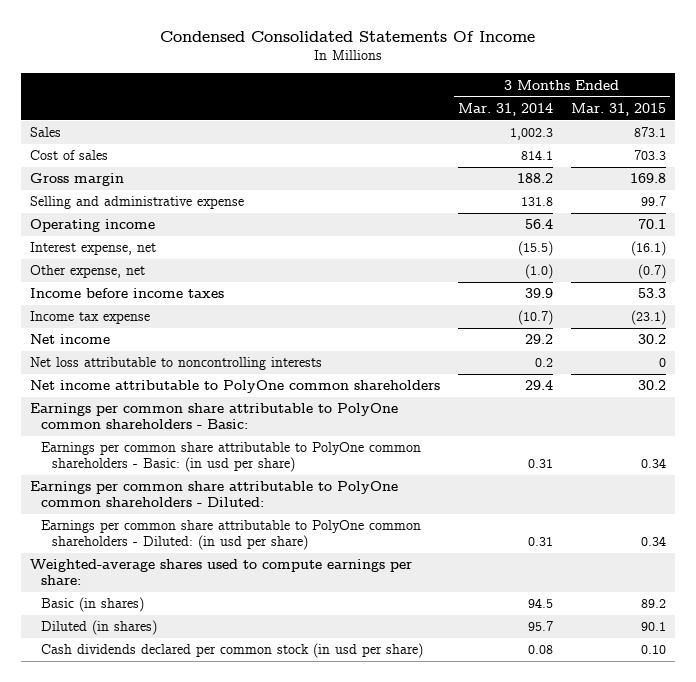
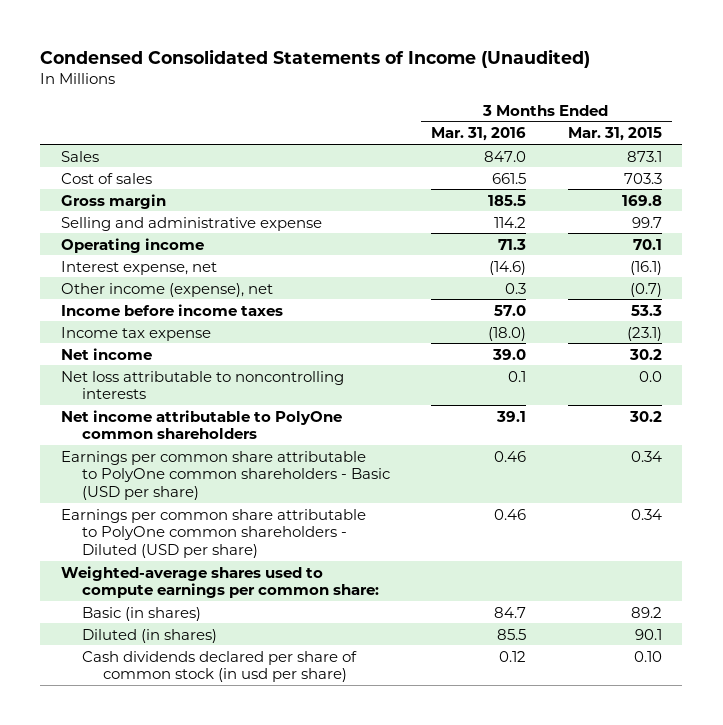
- Condensed Consolidated Statements Of Income
+ Condensed Consolidated Statements of Income (Unaudited)
- | 3 Months Ended Mar. 31, 2014 | 3 Months Ended Mar. 31, 2015
+ | 3 Months Ended Mar. 31, 2016 | 3 Months Ended Mar. 31, 2015
- Other expense, net | (1.0) | (0.7)
+ Other income (expense), net | 0.3 | (0.7)
- Net loss attributable to noncontrolling interests | 0.2 | 0
+ Net loss attributable to noncontrolling interests | 0.1 | 0.0
- Earnings per common share attributable to PolyOne common shareholders - Basic:
- Earnings per common share attributable to PolyOne common shareholders - Basic: (in usd per share) | 0.31 | 0.34
- Earnings per common share attributable to PolyOne common shareholders - Diluted:
- Earnings per common share attributable to PolyOne common shareholders - Diluted: (in usd per share) | 0.31 | 0.34
- Weighted-average shares used to compute earnings per share:
+ Earnings per common share attributable to PolyOne common shareholders - Basic (USD per share) | 0.46 | 0.34
+ Earnings per common share attributable to PolyOne common shareholders - Diluted (USD per share) | 0.46 | 0.34
+ Weighted-average shares used to compute earnings per common share:
- Cash dividends declared per common stock (in usd per share) | 0.08 | 0.10
+ Cash dividends declared per share of common stock (in usd per share) | 0.12 | 0.10

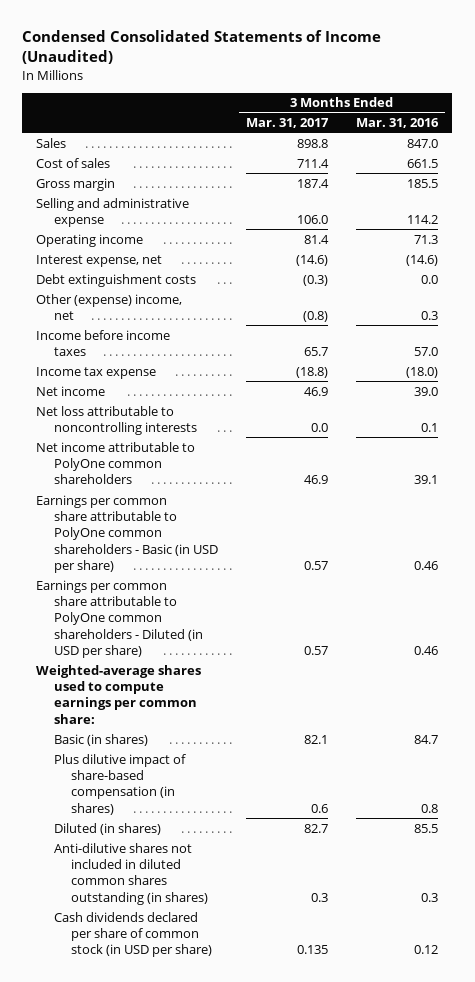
- | 3 Months Ended Mar. 31, 2016 | 3 Months Ended Mar. 31, 2015
+ | 3 Months Ended Mar. 31, 2017 | 3 Months Ended Mar. 31, 2016
- Other income (expense), net | 0.3 | (0.7)
+ Debt extinguishment costs | (0.3) | 0.0
+ Other (expense) income, net | (0.8) | 0.3
- Earnings per common share attributable to PolyOne common shareholders - Basic (USD per share) | 0.46 | 0.34
- Earnings per common share attributable to PolyOne common shareholders - Diluted (USD per share) | 0.46 | 0.34
+ Earnings per common share attributable to PolyOne common shareholders - Basic (in USD per share) | 0.57 | 0.46
+ Earnings per common share attributable to PolyOne common shareholders - Diluted (in USD per share) | 0.57 | 0.46
+ Plus dilutive impact of share-based compensation (in shares) | 0.6 | 0.8
- Cash dividends declared per share of common stock (in usd per share) | 0.12 | 0.10
+ Anti-dilutive shares not included in diluted common shares outstanding (in shares) | 0.3 | 0.3
+ Cash dividends declared per share of common stock (in USD per share) | 0.135 | 0.12

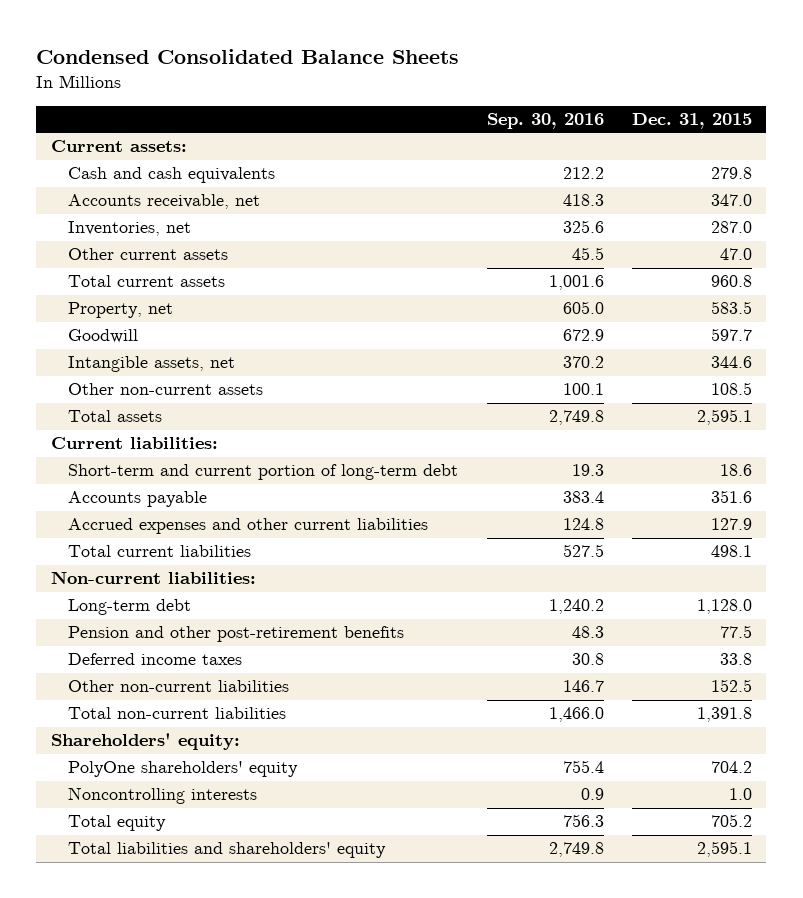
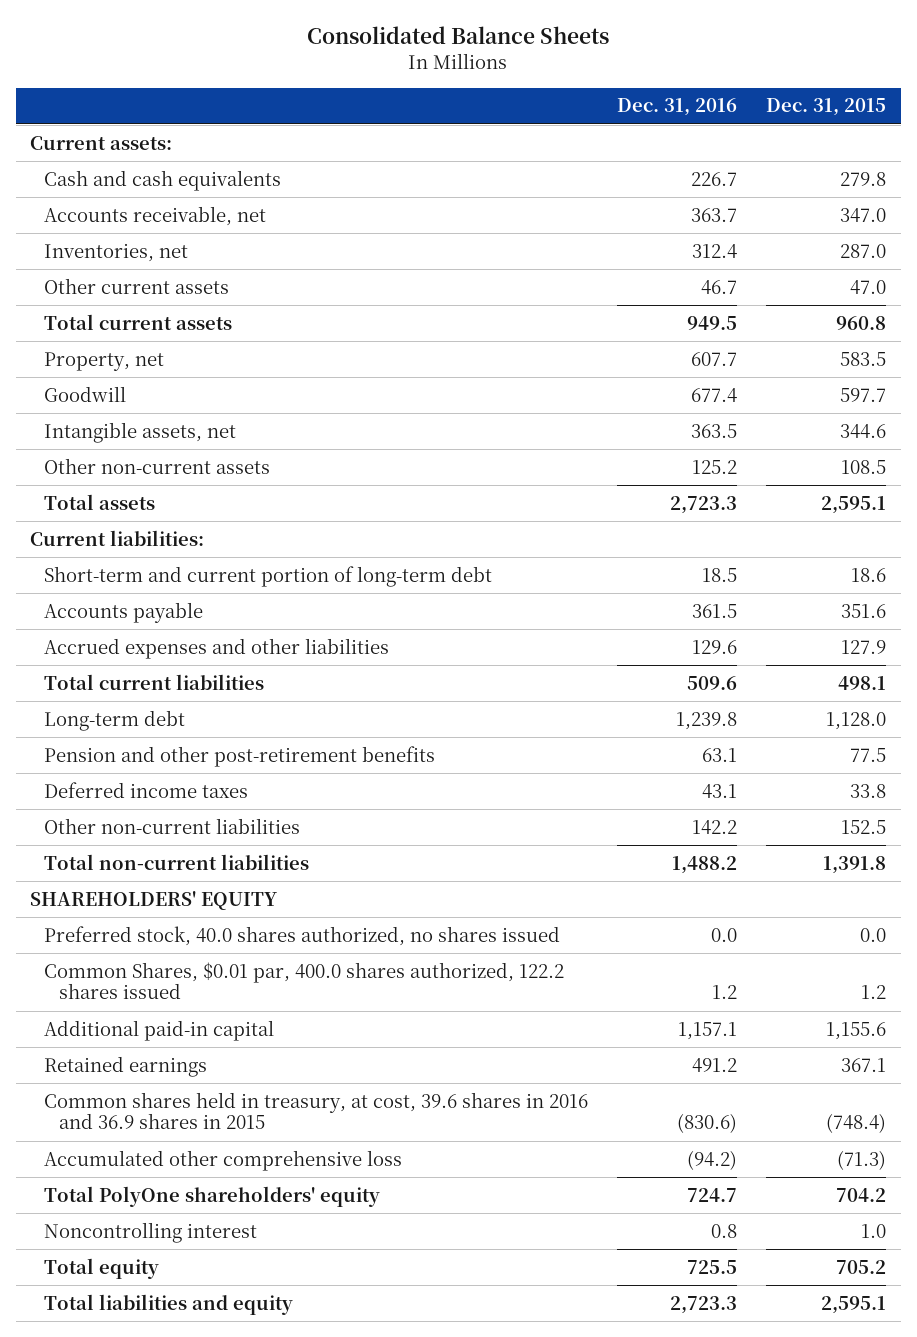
- Condensed Consolidated Balance Sheets
+ Consolidated Balance Sheets
- | Sep. 30, 2016 | Dec. 31, 2015
+ | Dec. 31, 2016 | Dec. 31, 2015
- Accrued expenses and other current liabilities | 124.8 | 127.9
+ Accrued expenses and other liabilities | 129.6 | 127.9
- Non-current liabilities:
- Shareholders' equity:
- PolyOne shareholders' equity | 755.4 | 704.2
- Noncontrolling interests | 0.9 | 1.0
+ SHAREHOLDERS' EQUITY
+ Preferred stock, 40.0 shares authorized, no shares issued | 0.0 | 0.0
+ Common Shares, $0.01 par, 400.0 shares authorized, 122.2 shares issued | 1.2 | 1.2
+ Additional paid-in capital | 1,157.1 | 1,155.6
+ Retained earnings | 491.2 | 367.1
+ Common shares held in treasury, at cost, 39.6 shares in 2016 and 36.9 shares in 2015 | (830.6) | (748.4)
+ Accumulated other comprehensive loss | (94.2) | (71.3)
+ Total PolyOne shareholders' equity | 724.7 | 704.2
+ Noncontrolling interest | 0.8 | 1.0
- Total liabilities and shareholders' equity | 2,749.8 | 2,595.1
+ Total liabilities and equity | 2,723.3 | 2,595.1

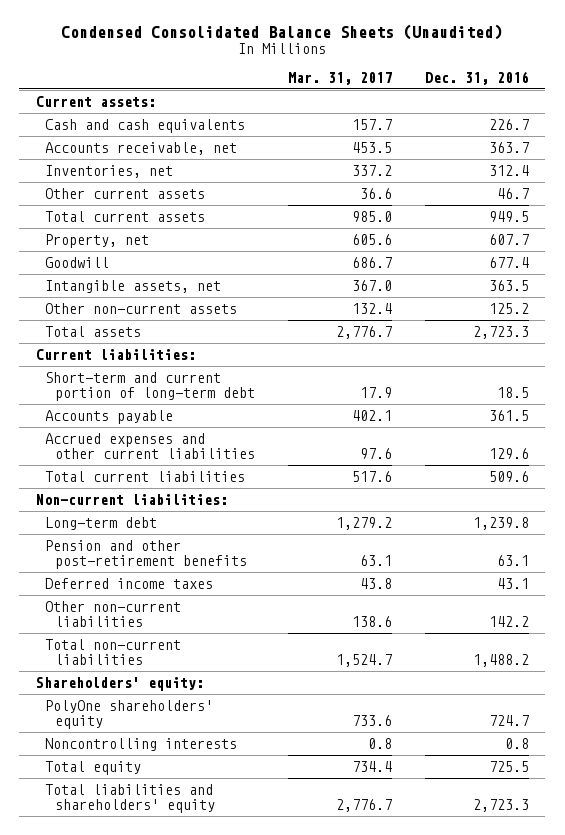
- Consolidated Balance Sheets
+ Condensed Consolidated Balance Sheets (Unaudited)
- | Dec. 31, 2016 | Dec. 31, 2015
+ | Mar. 31, 2017 | Dec. 31, 2016
- Accrued expenses and other liabilities | 129.6 | 127.9
+ Accrued expenses and other current liabilities | 97.6 | 129.6
+ Non-current liabilities:
- SHAREHOLDERS' EQUITY
- Preferred stock, 40.0 shares authorized, no shares issued | 0.0 | 0.0
- Common Shares, $0.01 par, 400.0 shares authorized, 122.2 shares issued | 1.2 | 1.2
- Additional paid-in capital | 1,157.1 | 1,155.6
- Retained earnings | 491.2 | 367.1
- Common shares held in treasury, at cost, 39.6 shares in 2016 and 36.9 shares in 2015 | (830.6) | (748.4)
- Accumulated other comprehensive loss | (94.2) | (71.3)
- Total PolyOne shareholders' equity | 724.7 | 704.2
- Noncontrolling interest | 0.8 | 1.0
+ Shareholders' equity:
+ PolyOne shareholders' equity | 733.6 | 724.7
+ Noncontrolling interests | 0.8 | 0.8
- Total liabilities and equity | 2,723.3 | 2,595.1
+ Total liabilities and shareholders' equity | 2,776.7 | 2,723.3

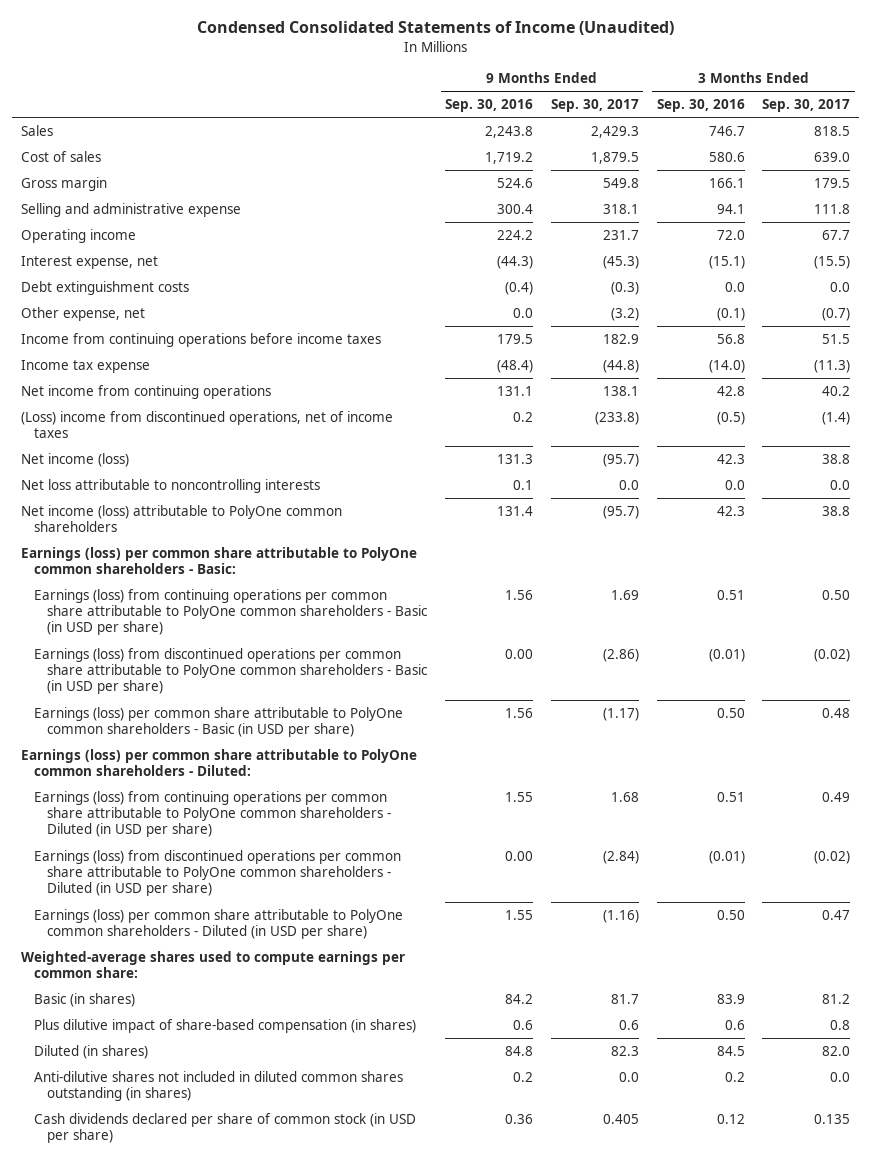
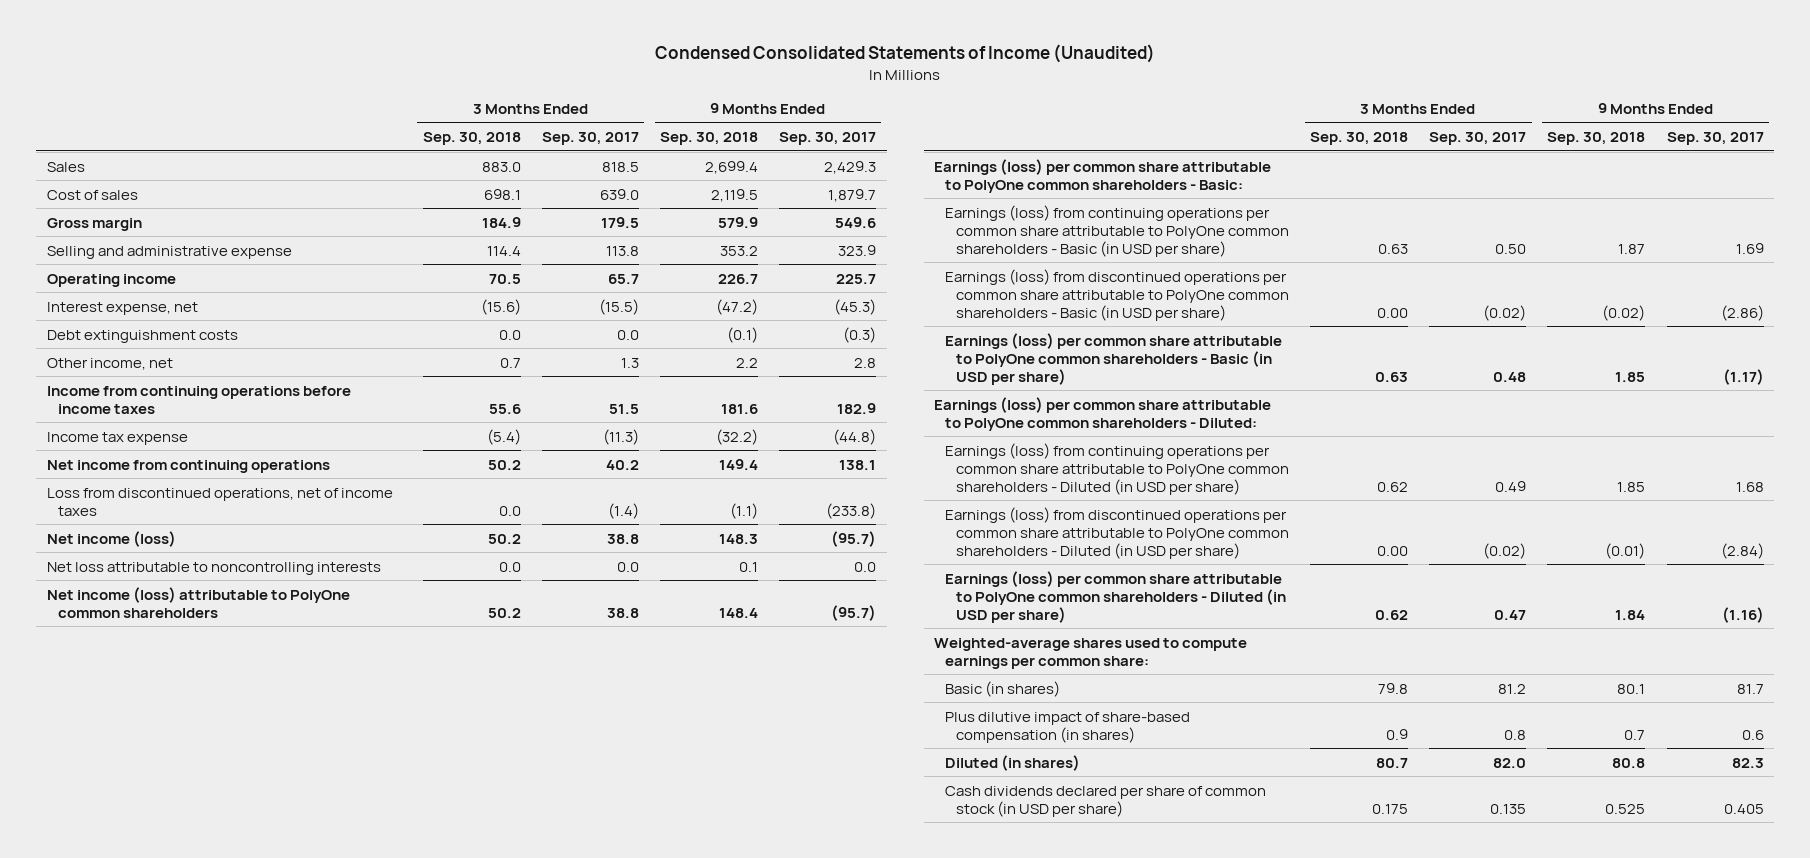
- | 9 Months Ended Sep. 30, 2016 | 9 Months Ended Sep. 30, 2017 | 3 Months Ended Sep. 30, 2016 | 3 Months Ended Sep. 30, 2017
+ | 3 Months Ended Sep. 30, 2018 | 3 Months Ended Sep. 30, 2017 | 9 Months Ended Sep. 30, 2018 | 9 Months Ended Sep. 30, 2017
- Cost of sales | 1,719.2 | 1,879.5 | 580.6 | 639.0
- Gross margin | 524.6 | 549.8 | 166.1 | 179.5
- Selling and administrative expense | 300.4 | 318.1 | 94.1 | 111.8
- Operating income | 224.2 | 231.7 | 72.0 | 67.7
+ Cost of sales | 698.1 | 639.0 | 2,119.5 | 1,879.7
+ Gross margin | 184.9 | 179.5 | 579.9 | 549.6
+ Selling and administrative expense | 114.4 | 113.8 | 353.2 | 323.9
+ Operating income | 70.5 | 65.7 | 226.7 | 225.7
- Other expense, net | 0.0 | (3.2) | (0.1) | (0.7)
+ Other income, net | 0.7 | 1.3 | 2.2 | 2.8
- (Loss) income from discontinued operations, net of income taxes | 0.2 | (233.8) | (0.5) | (1.4)
+ Loss from discontinued operations, net of income taxes | 0.0 | (1.4) | (1.1) | (233.8)
- Anti-dilutive shares not included in diluted common shares outstanding (in shares) | 0.2 | 0.0 | 0.2 | 0.0

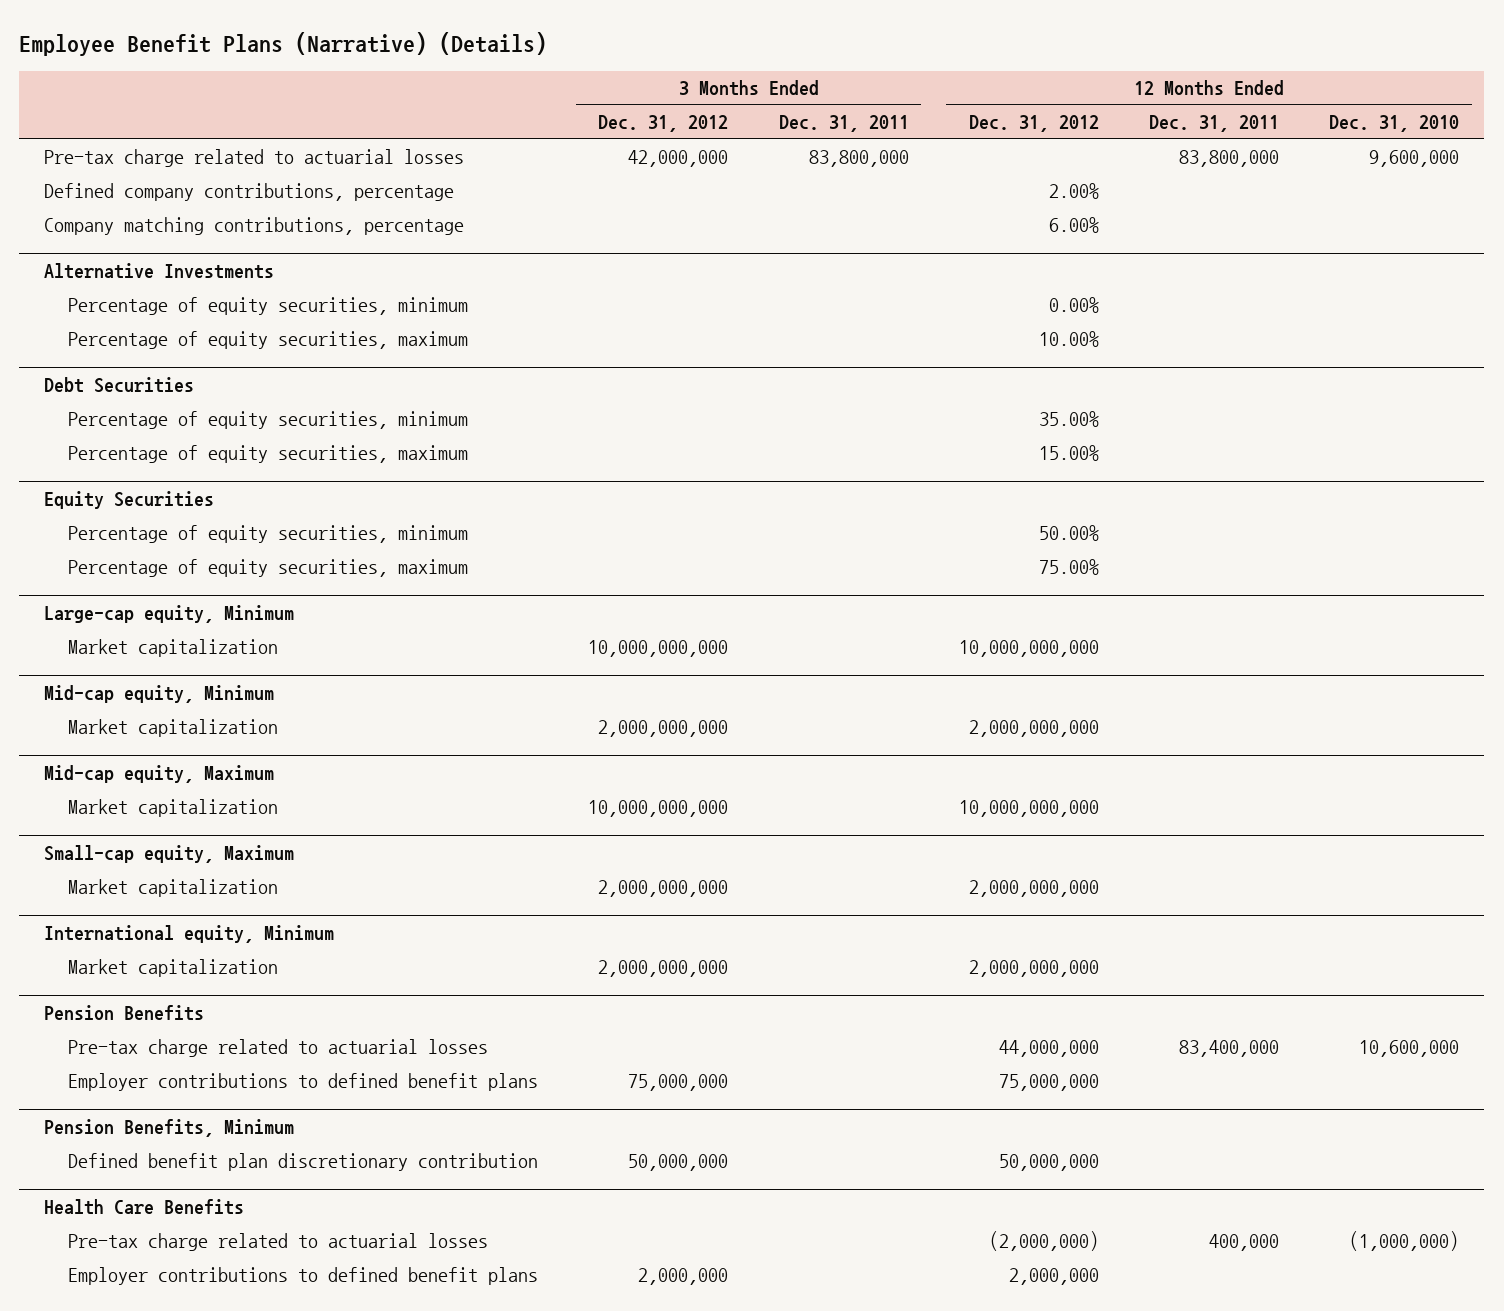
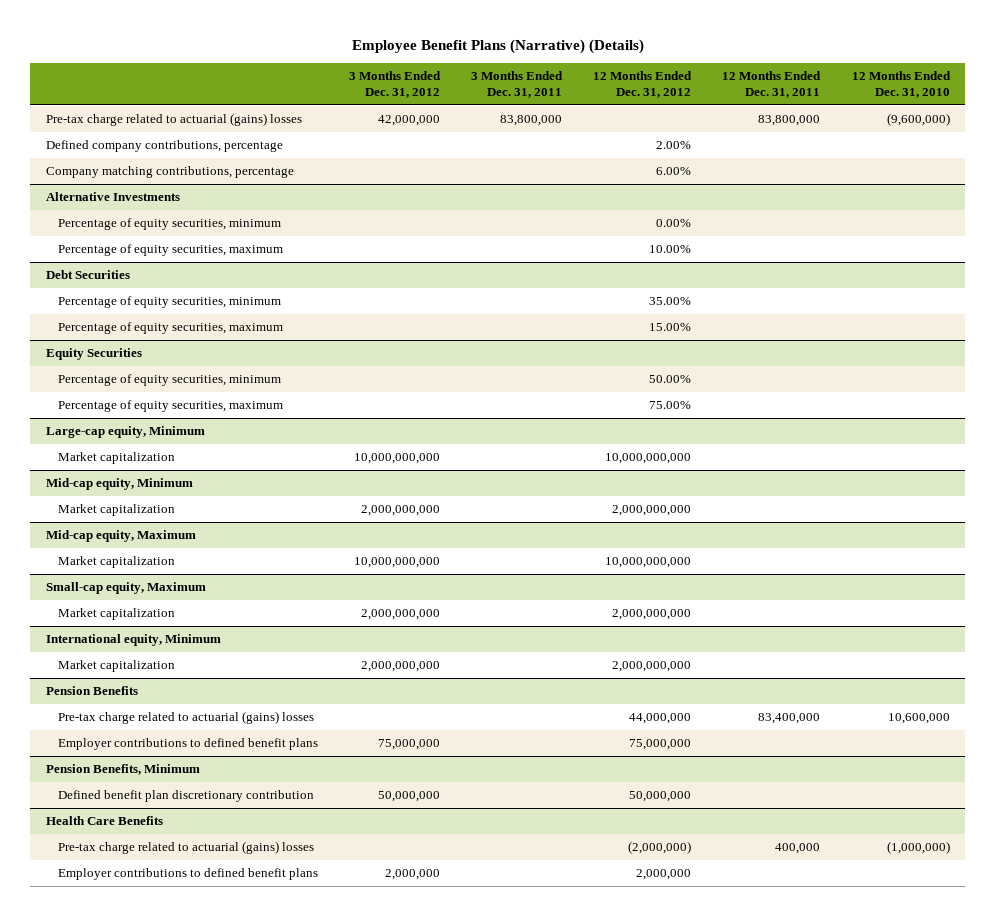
- Pre-tax charge related to actuarial losses | 42,000,000 | 83,800,000 | | 83,800,000 | 9,600,000
+ Pre-tax charge related to actuarial (gains) losses | 42,000,000 | 83,800,000 | | 83,800,000 | (9,600,000)
@ Pension Benefits
- Pre-tax charge related to actuarial losses | | | 44,000,000 | 83,400,000 | 10,600,000
+ Pre-tax charge related to actuarial (gains) losses | | | 44,000,000 | 83,400,000 | 10,600,000
@ Health Care Benefits
- Pre-tax charge related to actuarial losses | | | (2,000,000) | 400,000 | (1,000,000)
+ Pre-tax charge related to actuarial (gains) losses | | | (2,000,000) | 400,000 | (1,000,000)

